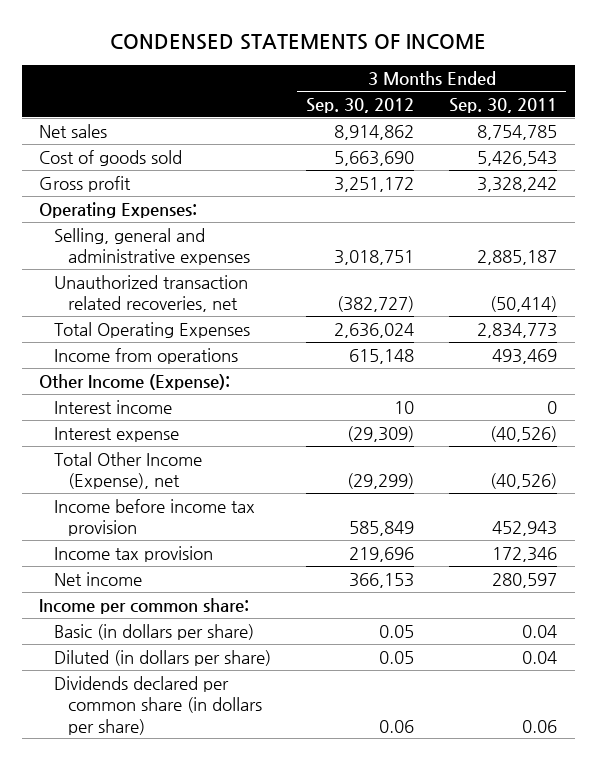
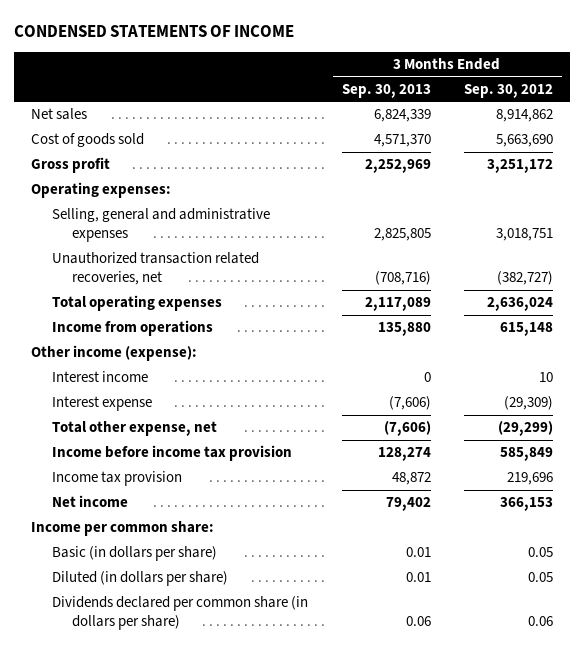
- | 3 Months Ended Sep. 30, 2012 | 3 Months Ended Sep. 30, 2011
+ | 3 Months Ended Sep. 30, 2013 | 3 Months Ended Sep. 30, 2012
- Operating Expenses:
+ Operating expenses:
- Total Operating Expenses | 2,636,024 | 2,834,773
+ Total operating expenses | 2,117,089 | 2,636,024
- Other Income (Expense):
+ Other income (expense):
- Total Other Income (Expense), net | (29,299) | (40,526)
+ Total other expense, net | (7,606) | (29,299)

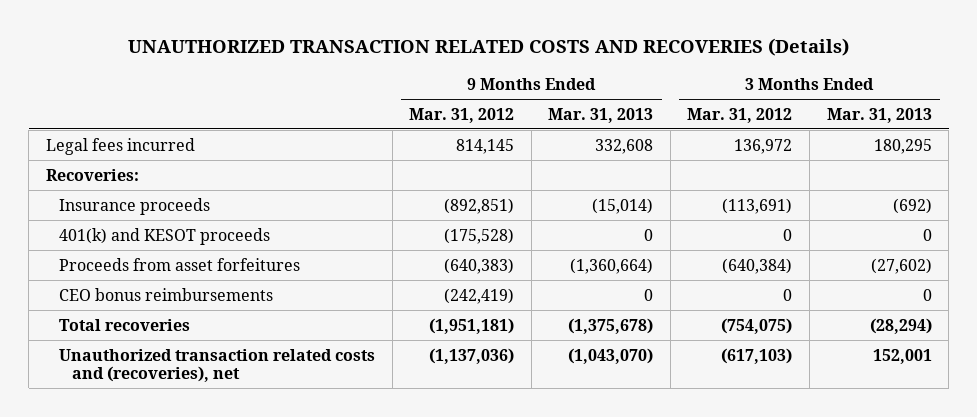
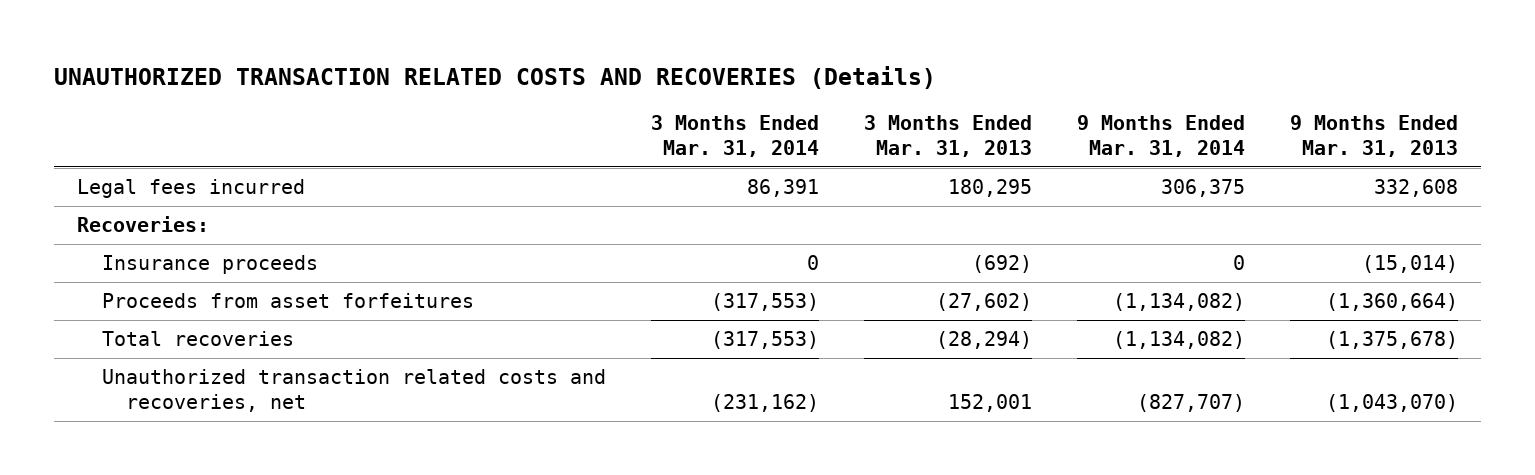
- | 9 Months Ended Mar. 31, 2012 | 9 Months Ended Mar. 31, 2013 | 3 Months Ended Mar. 31, 2012 | 3 Months Ended Mar. 31, 2013
+ | 3 Months Ended Mar. 31, 2014 | 3 Months Ended Mar. 31, 2013 | 9 Months Ended Mar. 31, 2014 | 9 Months Ended Mar. 31, 2013
- 401(k) and KESOT proceeds | (175,528) | 0 | 0 | 0
- CEO bonus reimbursements | (242,419) | 0 | 0 | 0
- Unauthorized transaction related costs and (recoveries), net | (1,137,036) | (1,043,070) | (617,103) | 152,001
+ Unauthorized transaction related costs and recoveries, net | (231,162) | 152,001 | (827,707) | (1,043,070)

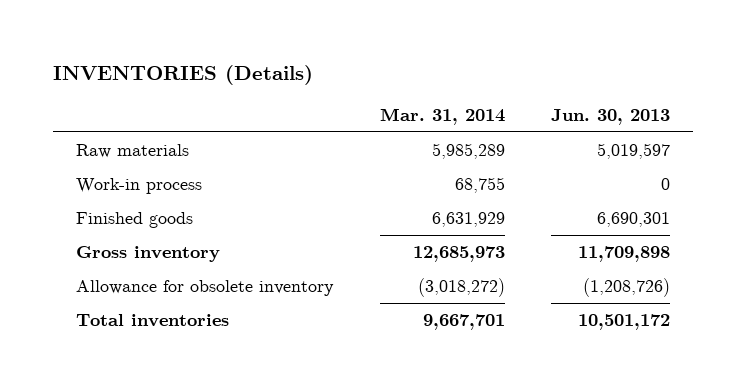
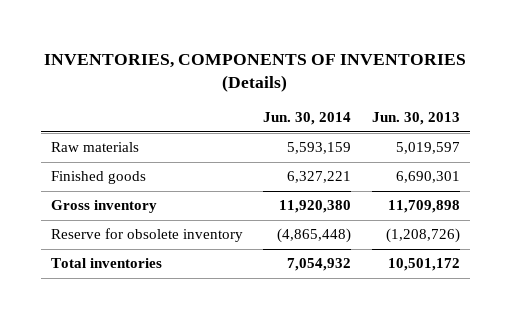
- INVENTORIES (Details)
+ INVENTORIES, COMPONENTS OF INVENTORIES (Details)
- | Mar. 31, 2014 | Jun. 30, 2013
+ | Jun. 30, 2014 | Jun. 30, 2013
- Work-in process | 68,755 | 0
- Allowance for obsolete inventory | (3,018,272) | (1,208,726)
+ Reserve for obsolete inventory | (4,865,448) | (1,208,726)

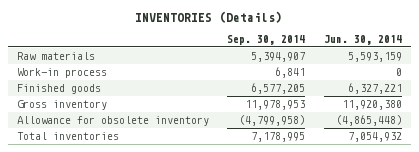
- INVENTORIES, COMPONENTS OF INVENTORIES (Details)
+ INVENTORIES (Details)
- | Jun. 30, 2014 | Jun. 30, 2013
+ | Sep. 30, 2014 | Jun. 30, 2014
+ Work-in process | 6,841 | 0
- Reserve for obsolete inventory | (4,865,448) | (1,208,726)
+ Allowance for obsolete inventory | (4,799,958) | (4,865,448)

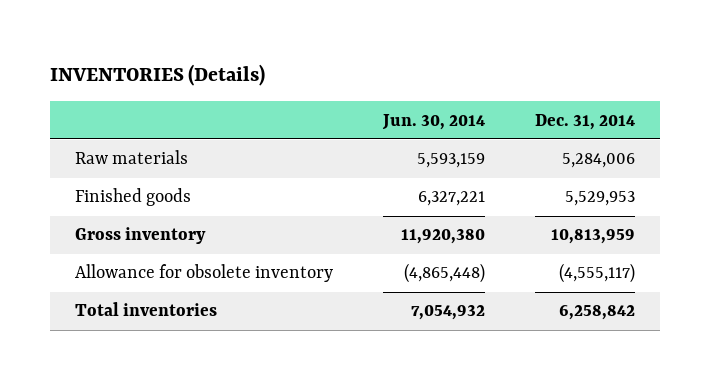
- | Sep. 30, 2014 | Jun. 30, 2014
+ | Jun. 30, 2014 | Dec. 31, 2014
- Work-in process | 6,841 | 0

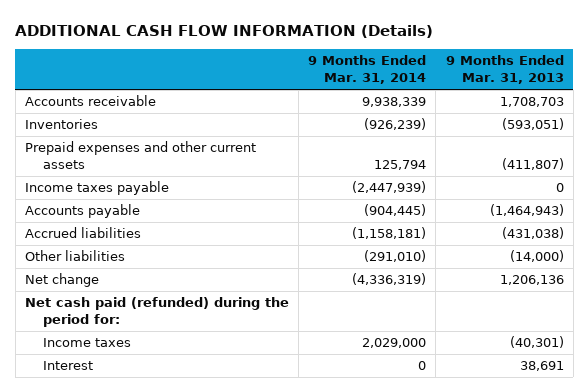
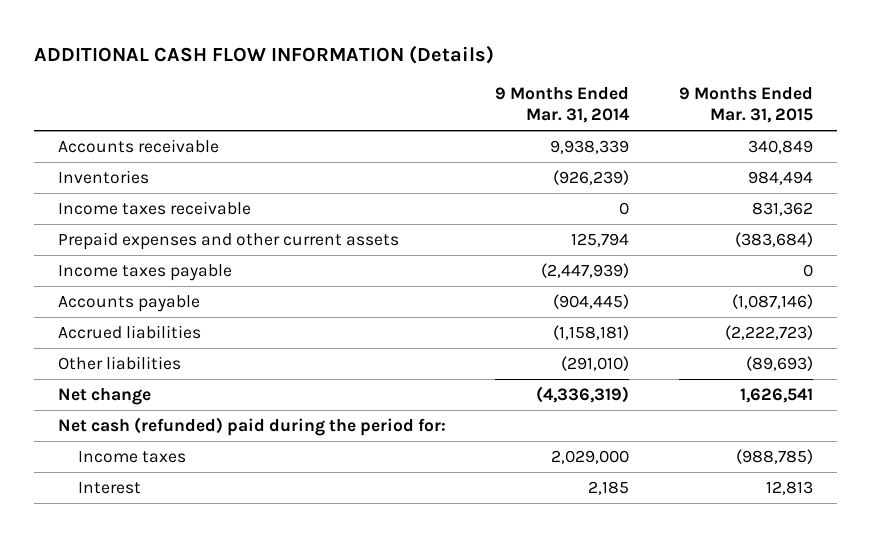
- | 9 Months Ended Mar. 31, 2014 | 9 Months Ended Mar. 31, 2013
+ | 9 Months Ended Mar. 31, 2014 | 9 Months Ended Mar. 31, 2015
+ Income taxes receivable | 0 | 831,362
- Net cash paid (refunded) during the period for:
+ Net cash (refunded) paid during the period for:
- Interest | 0 | 38,691
+ Interest | 2,185 | 12,813

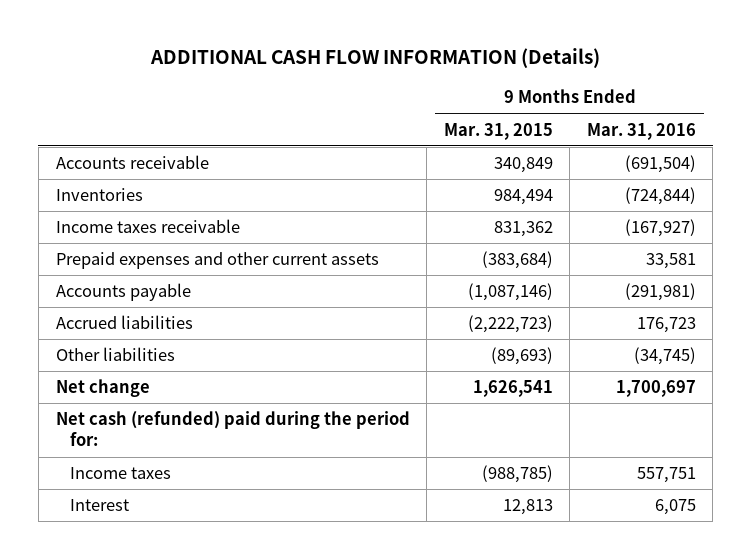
- | 9 Months Ended Mar. 31, 2014 | 9 Months Ended Mar. 31, 2015
+ | 9 Months Ended Mar. 31, 2015 | 9 Months Ended Mar. 31, 2016
- Income taxes payable | (2,447,939) | 0

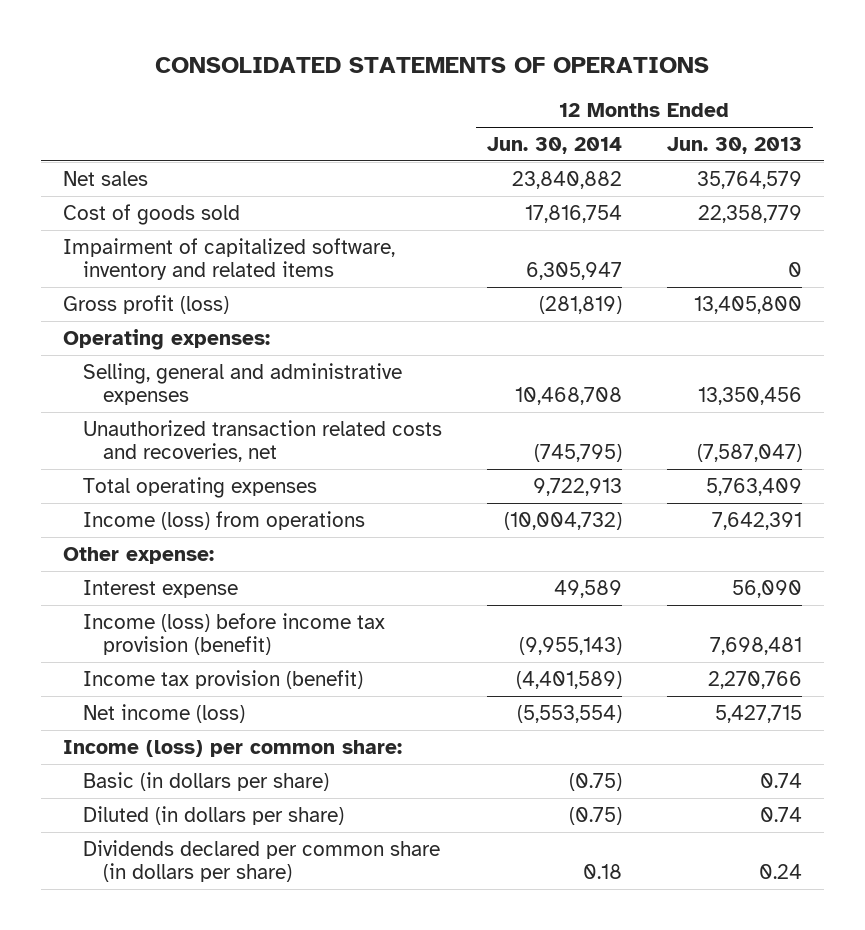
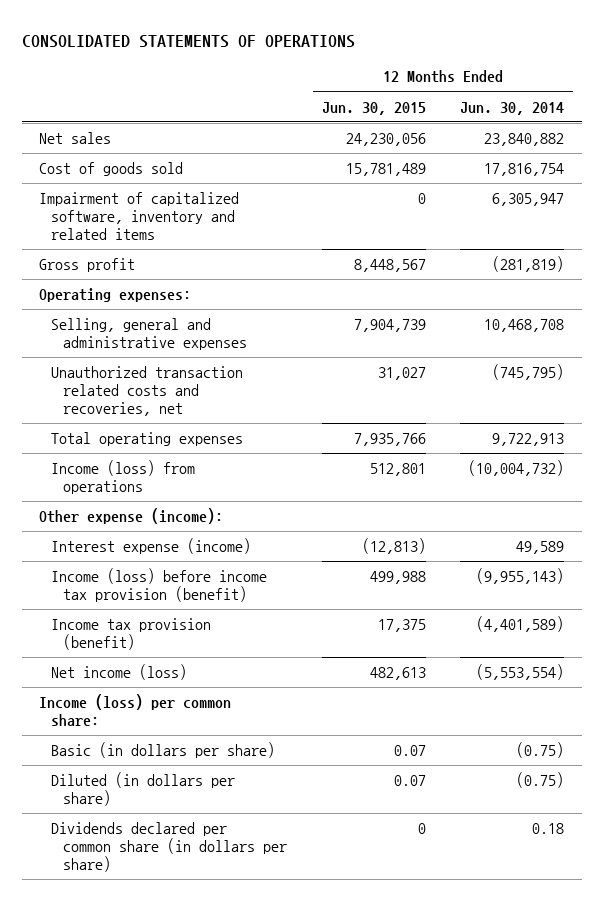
- | 12 Months Ended Jun. 30, 2014 | 12 Months Ended Jun. 30, 2013
+ | 12 Months Ended Jun. 30, 2015 | 12 Months Ended Jun. 30, 2014
- Gross profit (loss) | (281,819) | 13,405,800
+ Gross profit | 8,448,567 | (281,819)
- Other expense:
- Interest expense | 49,589 | 56,090
+ Other expense (income):
+ Interest expense (income) | (12,813) | 49,589

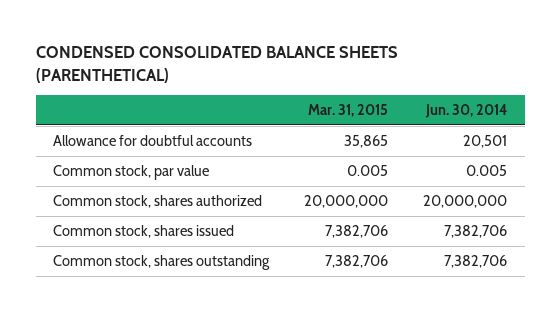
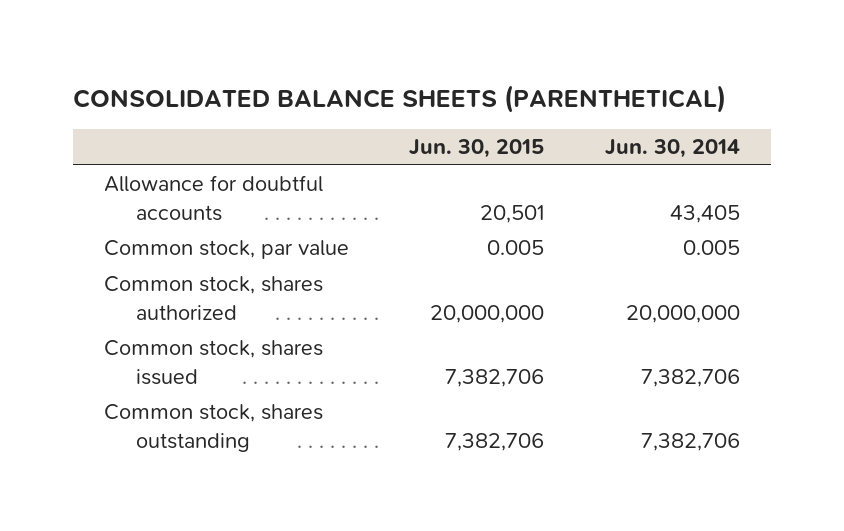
- CONDENSED CONSOLIDATED BALANCE SHEETS (PARENTHETICAL)
+ CONSOLIDATED BALANCE SHEETS (PARENTHETICAL)
- | Mar. 31, 2015 | Jun. 30, 2014
+ | Jun. 30, 2015 | Jun. 30, 2014
- Allowance for doubtful accounts | 35,865 | 20,501
+ Allowance for doubtful accounts | 20,501 | 43,405

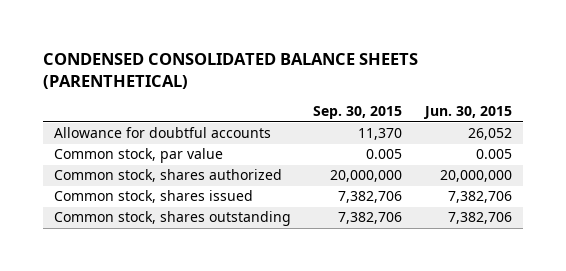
- CONSOLIDATED BALANCE SHEETS (PARENTHETICAL)
+ CONDENSED CONSOLIDATED BALANCE SHEETS (PARENTHETICAL)
- | Jun. 30, 2015 | Jun. 30, 2014
+ | Sep. 30, 2015 | Jun. 30, 2015
- Allowance for doubtful accounts | 20,501 | 43,405
+ Allowance for doubtful accounts | 11,370 | 26,052

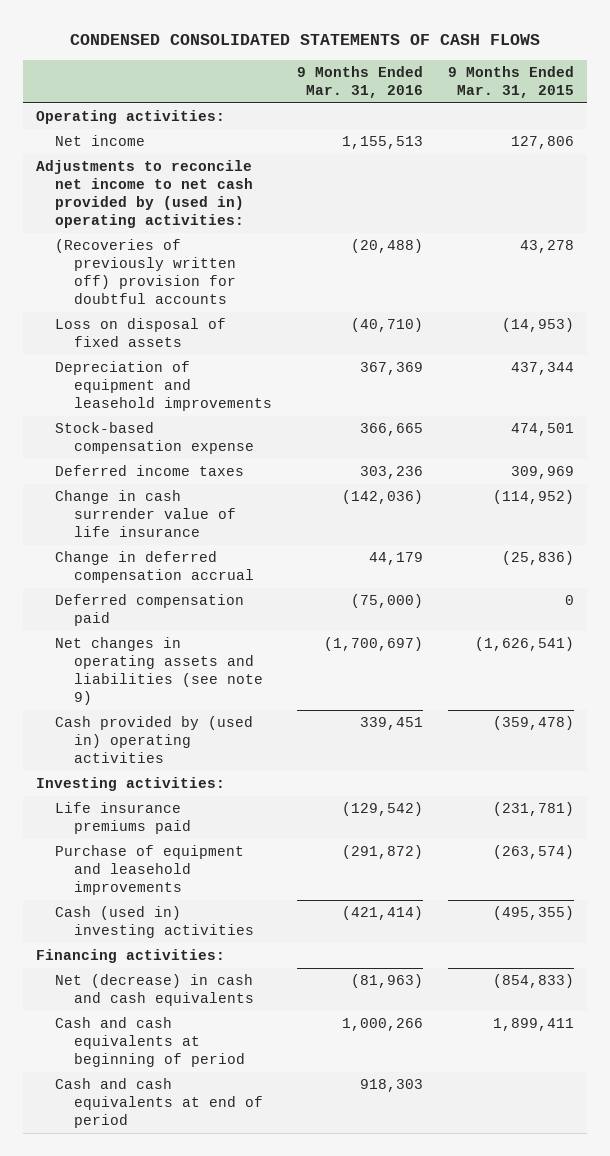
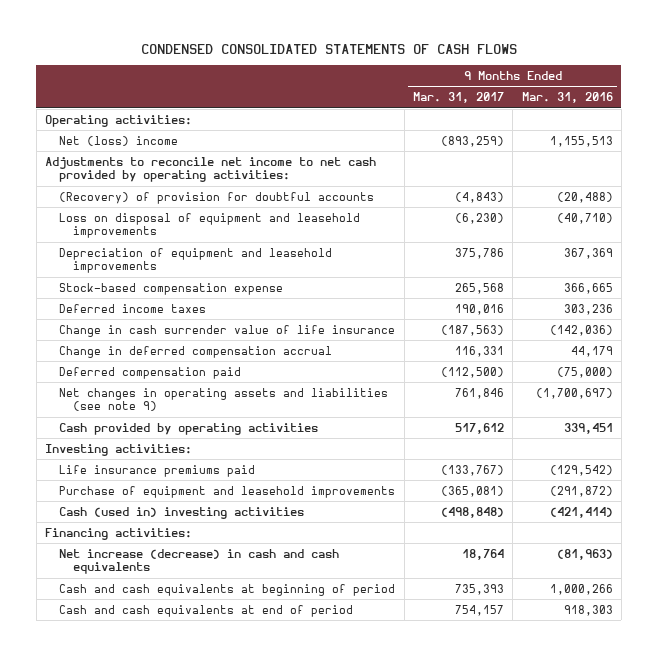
- | 9 Months Ended Mar. 31, 2016 | 9 Months Ended Mar. 31, 2015
+ | 9 Months Ended Mar. 31, 2017 | 9 Months Ended Mar. 31, 2016
- Net income | 1,155,513 | 127,806
- Adjustments to reconcile net income to net cash provided by (used in) operating activities:
- (Recoveries of previously written off) provision for doubtful accounts | (20,488) | 43,278
- Loss on disposal of fixed assets | (40,710) | (14,953)
+ Net (loss) income | (893,259) | 1,155,513
+ Adjustments to reconcile net income to net cash provided by operating activities:
+ (Recovery) of provision for doubtful accounts | (4,843) | (20,488)
+ Loss on disposal of equipment and leasehold improvements | (6,230) | (40,710)
- Cash provided by (used in) operating activities | 339,451 | (359,478)
+ Cash provided by operating activities | 517,612 | 339,451
- Net (decrease) in cash and cash equivalents | (81,963) | (854,833)
+ Net increase (decrease) in cash and cash equivalents | 18,764 | (81,963)

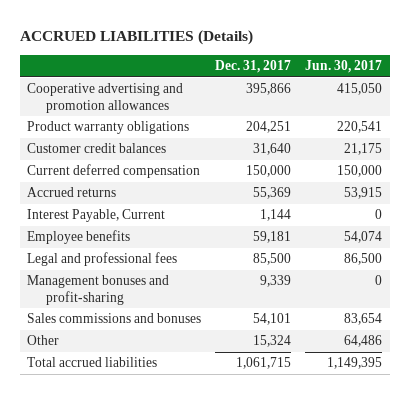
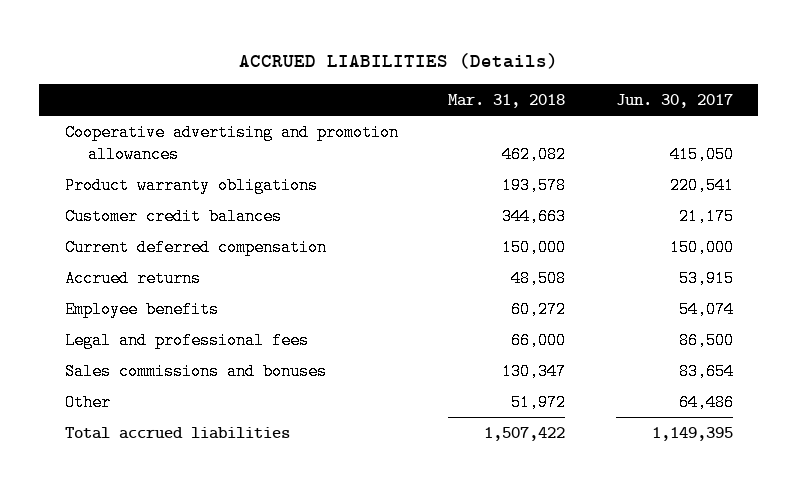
- | Dec. 31, 2017 | Jun. 30, 2017
+ | Mar. 31, 2018 | Jun. 30, 2017
- Interest Payable, Current | 1,144 | 0
- Management bonuses and profit-sharing | 9,339 | 0

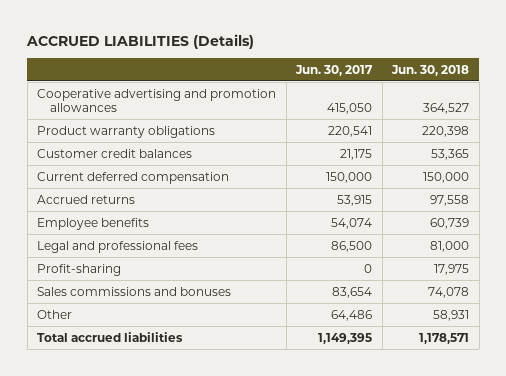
- | Mar. 31, 2018 | Jun. 30, 2017
+ | Jun. 30, 2017 | Jun. 30, 2018
+ Profit-sharing | 0 | 17,975

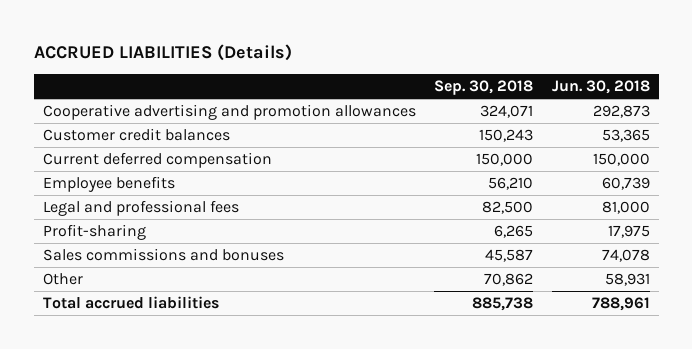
- | Jun. 30, 2017 | Jun. 30, 2018
+ | Sep. 30, 2018 | Jun. 30, 2018
- Cooperative advertising and promotion allowances | 415,050 | 364,527
- Product warranty obligations | 220,541 | 220,398
+ Cooperative advertising and promotion allowances | 324,071 | 292,873
- Accrued returns | 53,915 | 97,558
- Total accrued liabilities | 1,149,395 | 1,178,571
+ Total accrued liabilities | 885,738 | 788,961

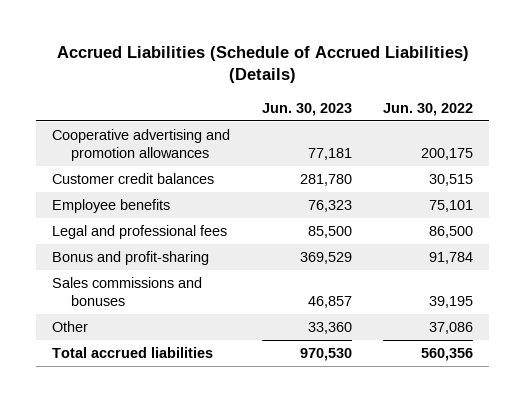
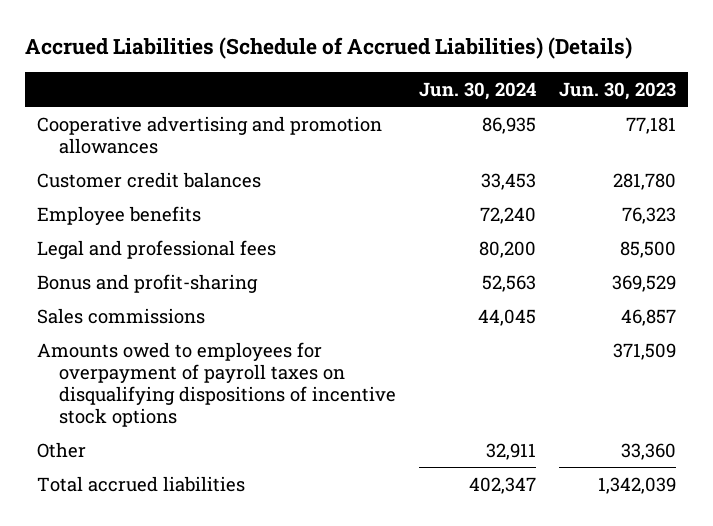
- | Jun. 30, 2023 | Jun. 30, 2022
+ | Jun. 30, 2024 | Jun. 30, 2023
- Sales commissions and bonuses | 46,857 | 39,195
+ Sales commissions | 44,045 | 46,857
+ Amounts owed to employees for overpayment of payroll taxes on disqualifying dispositions of incentive stock options | | 371,509
- Total accrued liabilities | 970,530 | 560,356
+ Total accrued liabilities | 402,347 | 1,342,039

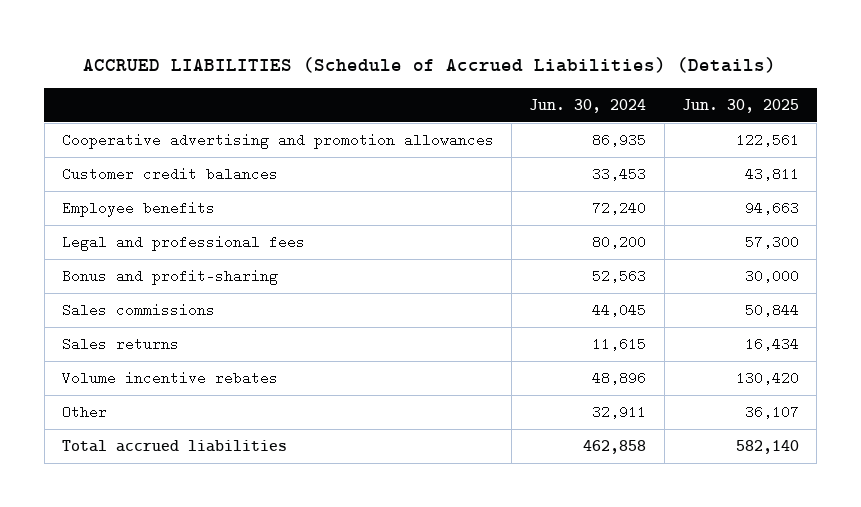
- Accrued Liabilities (Schedule of Accrued Liabilities) (Details)
+ ACCRUED LIABILITIES (Schedule of Accrued Liabilities) (Details)
- | Jun. 30, 2024 | Jun. 30, 2023
+ | Jun. 30, 2024 | Jun. 30, 2025
- Amounts owed to employees for overpayment of payroll taxes on disqualifying dispositions of incentive stock options | | 371,509
+ Sales returns | 11,615 | 16,434
+ Volume incentive rebates | 48,896 | 130,420
- Total accrued liabilities | 402,347 | 1,342,039
+ Total accrued liabilities | 462,858 | 582,140

